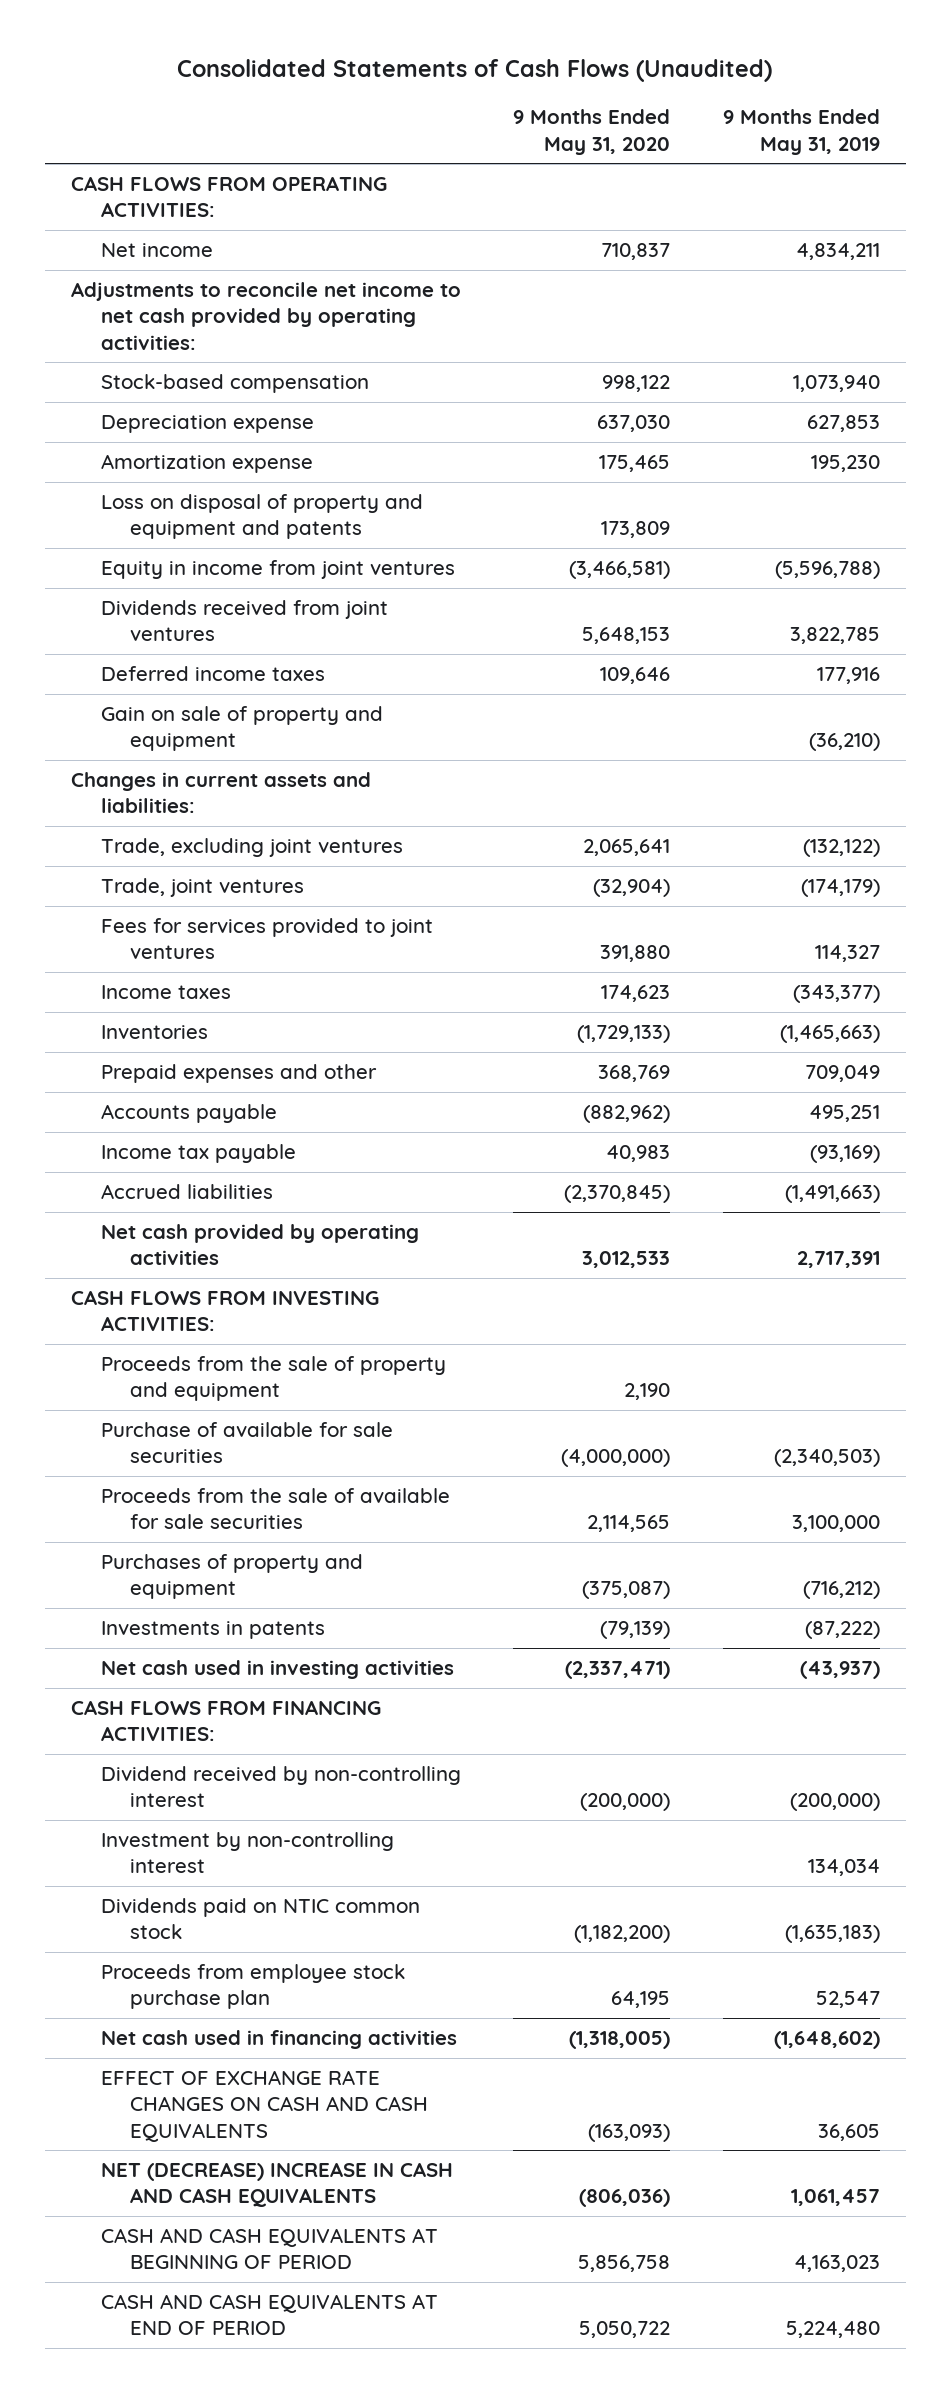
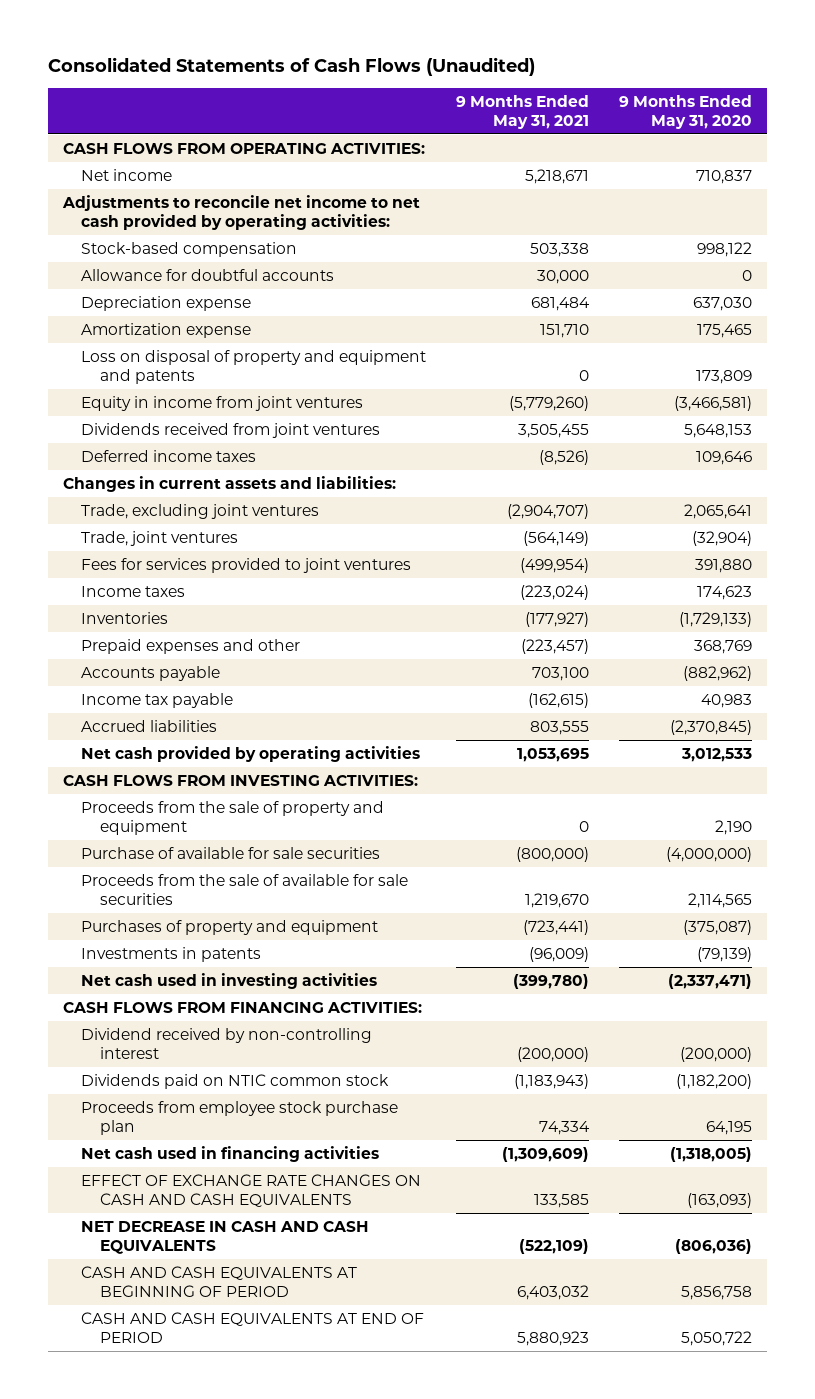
- | 9 Months Ended May 31, 2020 | 9 Months Ended May 31, 2019
+ | 9 Months Ended May 31, 2021 | 9 Months Ended May 31, 2020
+ Allowance for doubtful accounts | 30,000 | 0
- Gain on sale of property and equipment | | (36,210)
- Investment by non-controlling interest | | 134,034
- NET (DECREASE) INCREASE IN CASH AND CASH EQUIVALENTS | (806,036) | 1,061,457
+ NET DECREASE IN CASH AND CASH EQUIVALENTS | (522,109) | (806,036)

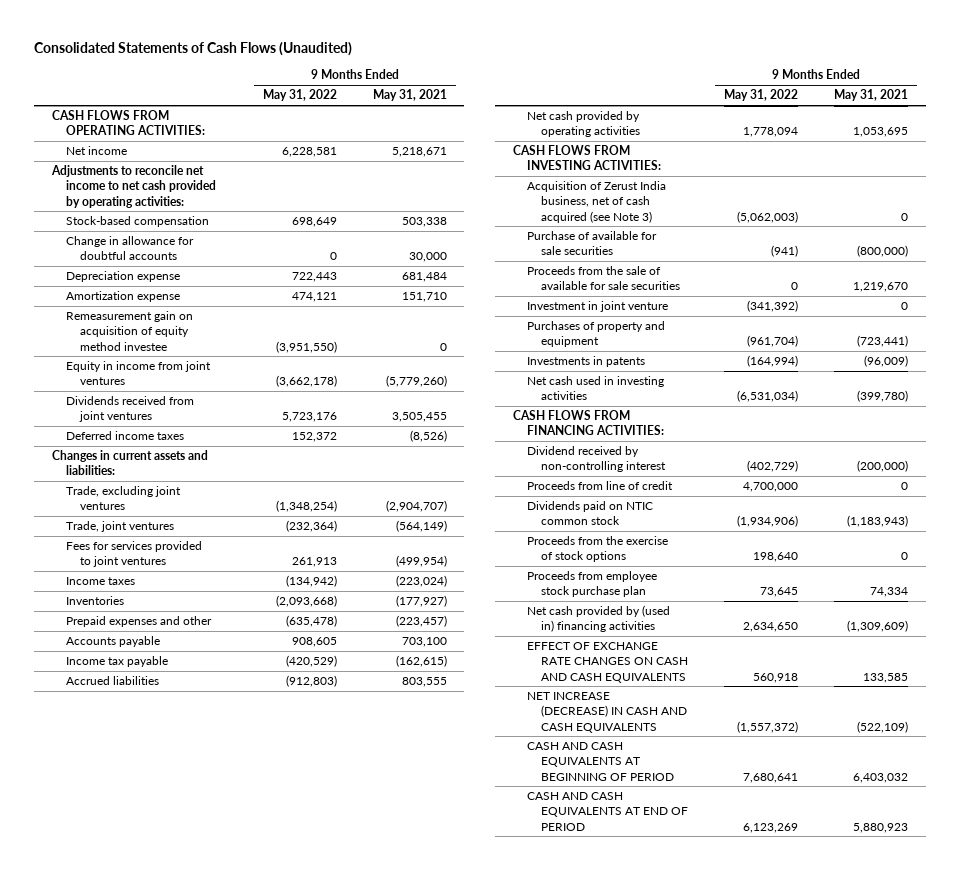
- | 9 Months Ended May 31, 2021 | 9 Months Ended May 31, 2020
+ | 9 Months Ended May 31, 2022 | 9 Months Ended May 31, 2021
- Allowance for doubtful accounts | 30,000 | 0
+ Change in allowance for doubtful accounts | 0 | 30,000
- Loss on disposal of property and equipment and patents | 0 | 173,809
+ Remeasurement gain on acquisition of equity method investee | (3,951,550) | 0
- Proceeds from the sale of property and equipment | 0 | 2,190
+ Acquisition of Zerust India business, net of cash acquired (see Note 3) | (5,062,003) | 0
+ Investment in joint venture | (341,392) | 0
+ Proceeds from line of credit | 4,700,000 | 0
+ Proceeds from the exercise of stock options | 198,640 | 0
- Net cash used in financing activities | (1,309,609) | (1,318,005)
+ Net cash provided by (used in) financing activities | 2,634,650 | (1,309,609)
- NET DECREASE IN CASH AND CASH EQUIVALENTS | (522,109) | (806,036)
+ NET INCREASE (DECREASE) IN CASH AND CASH EQUIVALENTS | (1,557,372) | (522,109)

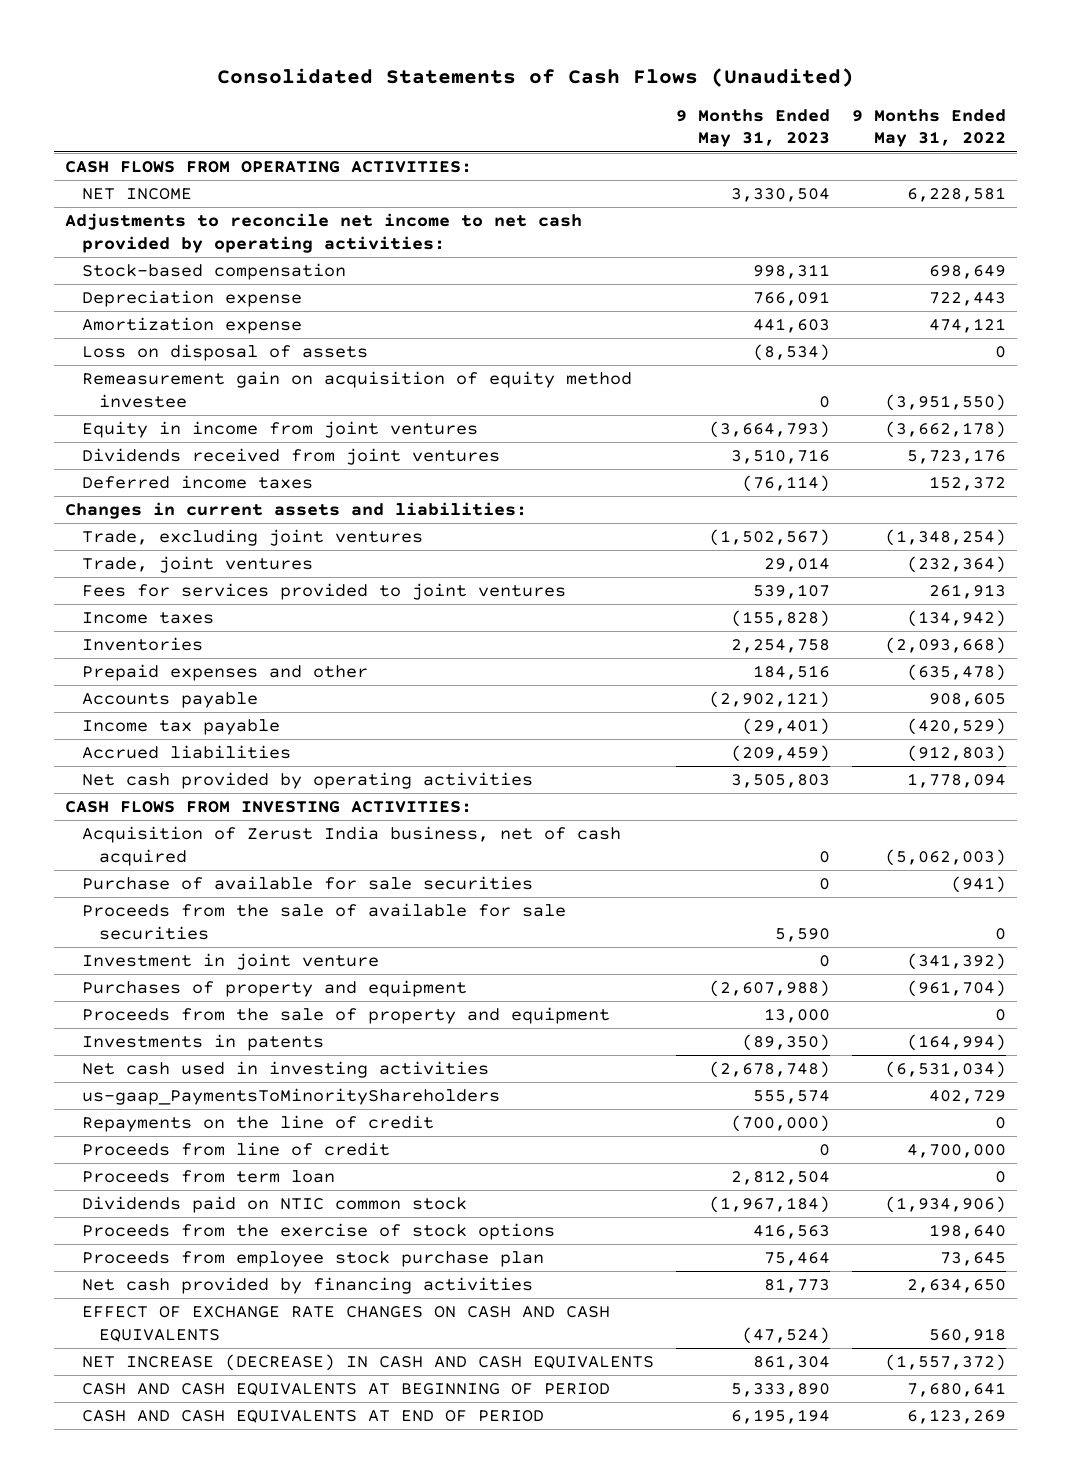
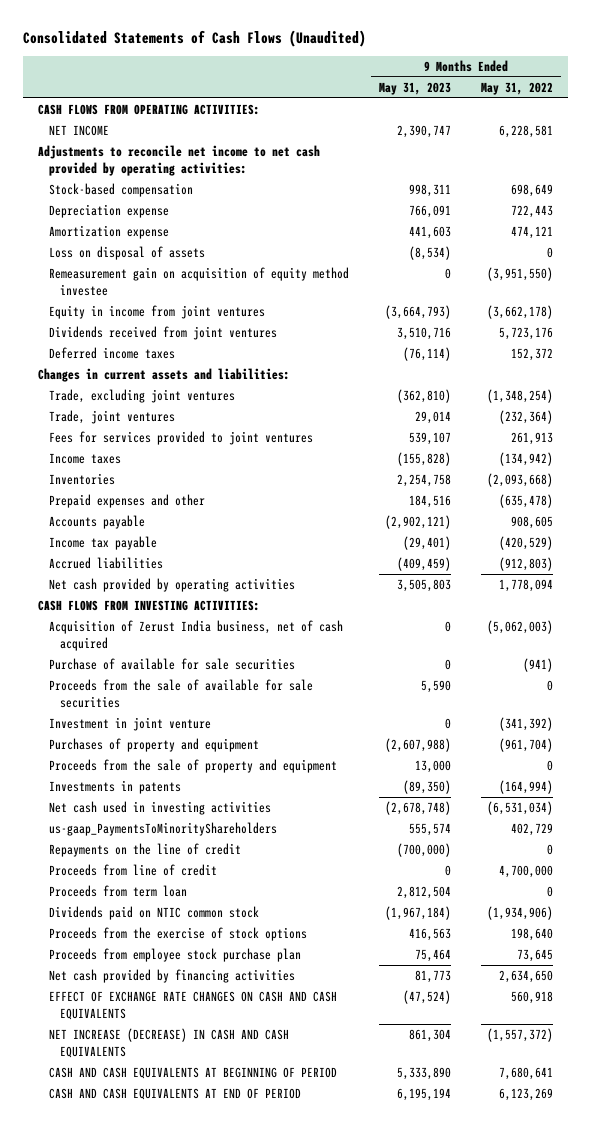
- NET INCOME | 3,330,504 | 6,228,581
+ NET INCOME | 2,390,747 | 6,228,581
- Trade, excluding joint ventures | (1,502,567) | (1,348,254)
+ Trade, excluding joint ventures | (362,810) | (1,348,254)
- Accrued liabilities | (209,459) | (912,803)
+ Accrued liabilities | (409,459) | (912,803)

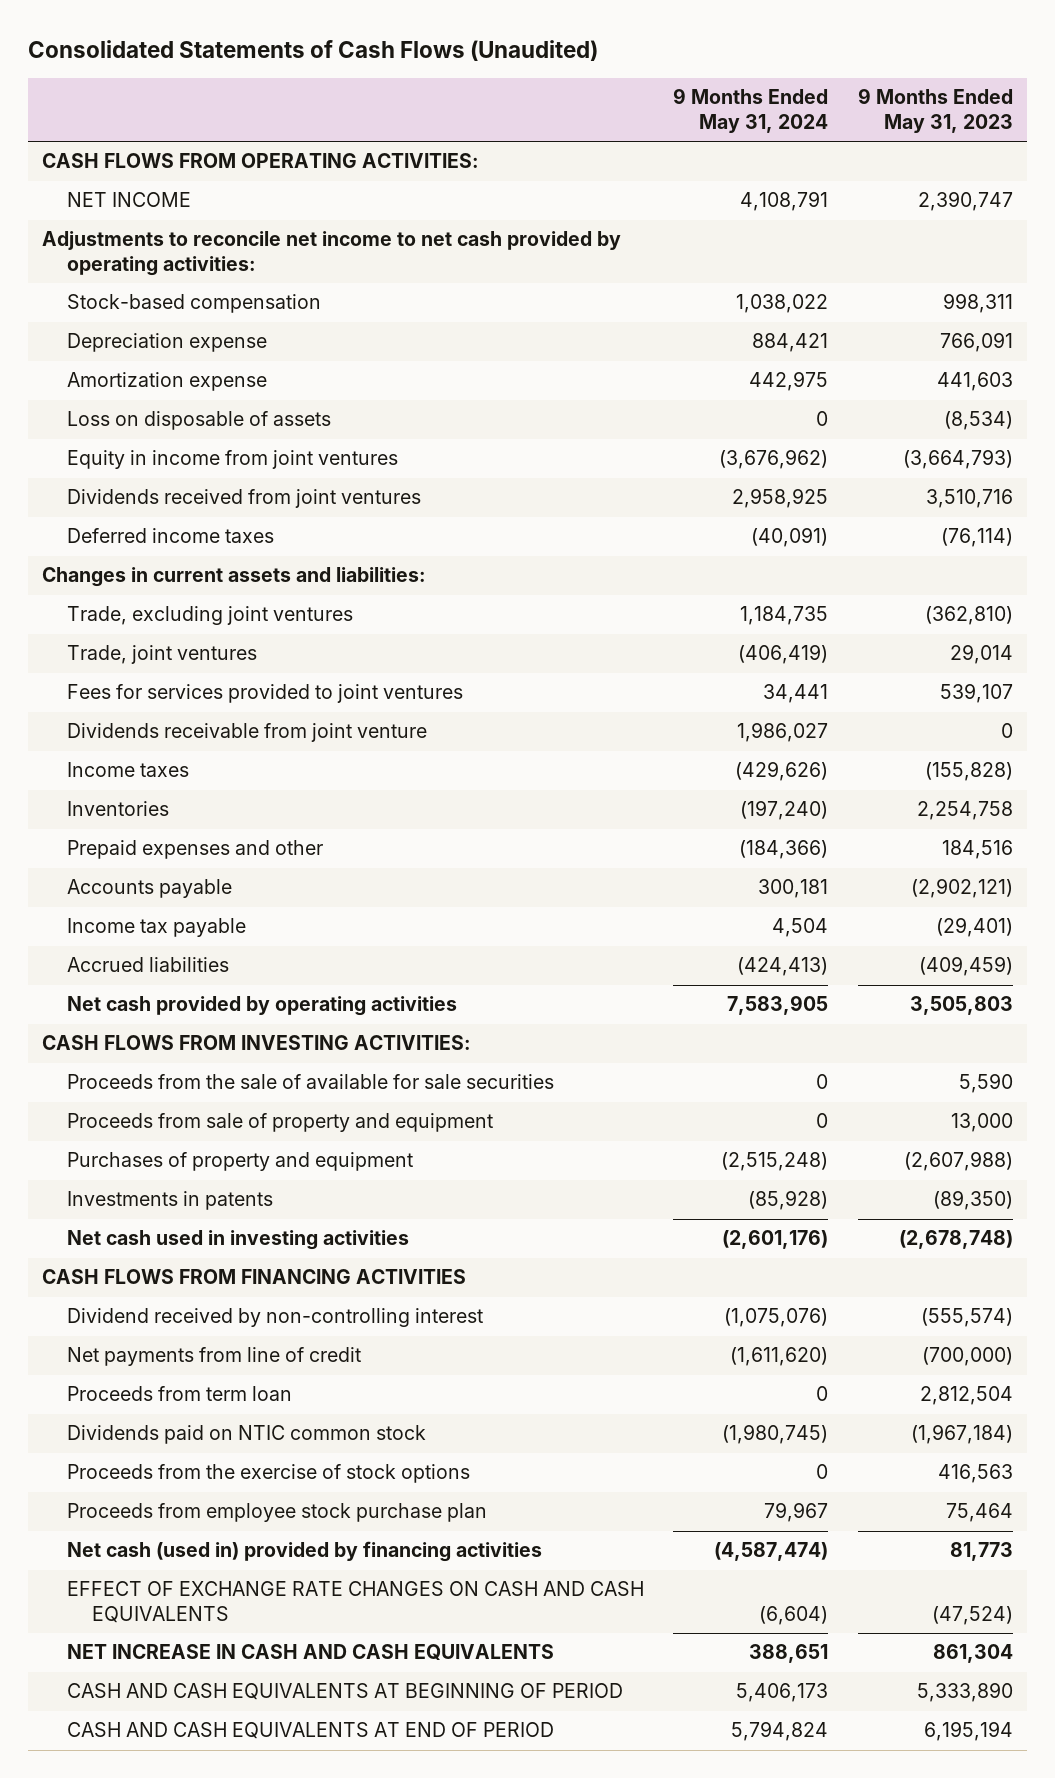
- | 9 Months Ended May 31, 2023 | 9 Months Ended May 31, 2022
+ | 9 Months Ended May 31, 2024 | 9 Months Ended May 31, 2023
- Loss on disposal of assets | (8,534) | 0
- Remeasurement gain on acquisition of equity method investee | 0 | (3,951,550)
+ Loss on disposable of assets | 0 | (8,534)
+ Dividends receivable from joint venture | 1,986,027 | 0
- Acquisition of Zerust India business, net of cash acquired | 0 | (5,062,003)
- Purchase of available for sale securities | 0 | (941)
- Investment in joint venture | 0 | (341,392)
+ Proceeds from sale of property and equipment | 0 | 13,000
- Proceeds from the sale of property and equipment | 13,000 | 0
- us-gaap_PaymentsToMinorityShareholders | 555,574 | 402,729
- Repayments on the line of credit | (700,000) | 0
- Proceeds from line of credit | 0 | 4,700,000
+ CASH FLOWS FROM FINANCING ACTIVITIES
+ Dividend received by non-controlling interest | (1,075,076) | (555,574)
+ Net payments from line of credit | (1,611,620) | (700,000)
- Net cash provided by financing activities | 81,773 | 2,634,650
+ Net cash (used in) provided by financing activities | (4,587,474) | 81,773
- NET INCREASE (DECREASE) IN CASH AND CASH EQUIVALENTS | 861,304 | (1,557,372)
+ NET INCREASE IN CASH AND CASH EQUIVALENTS | 388,651 | 861,304

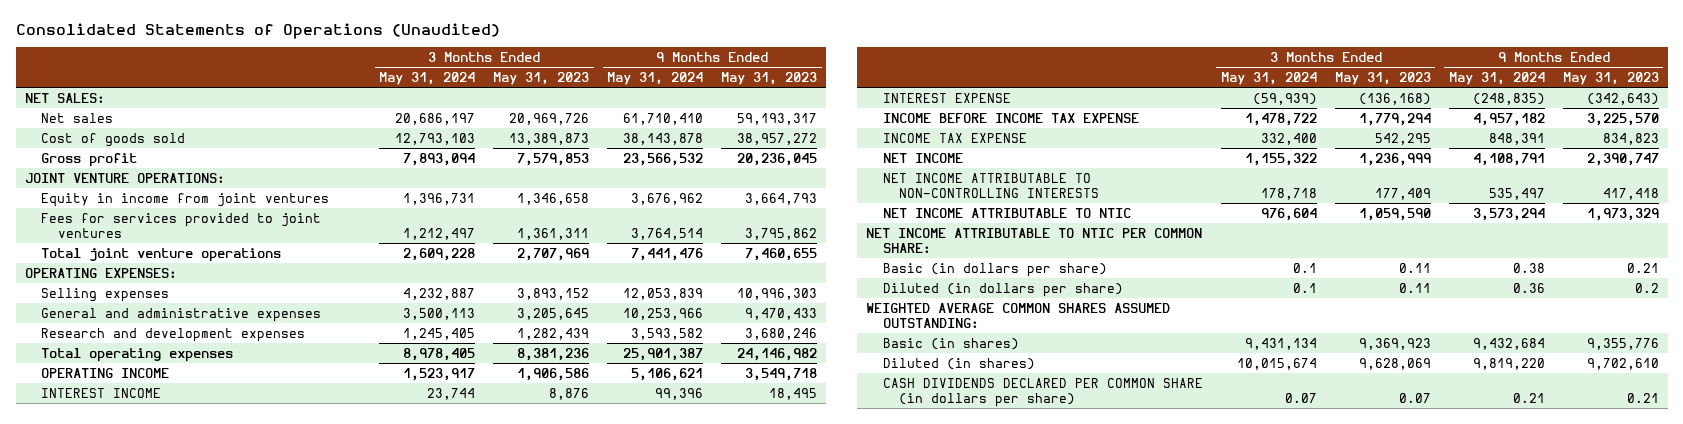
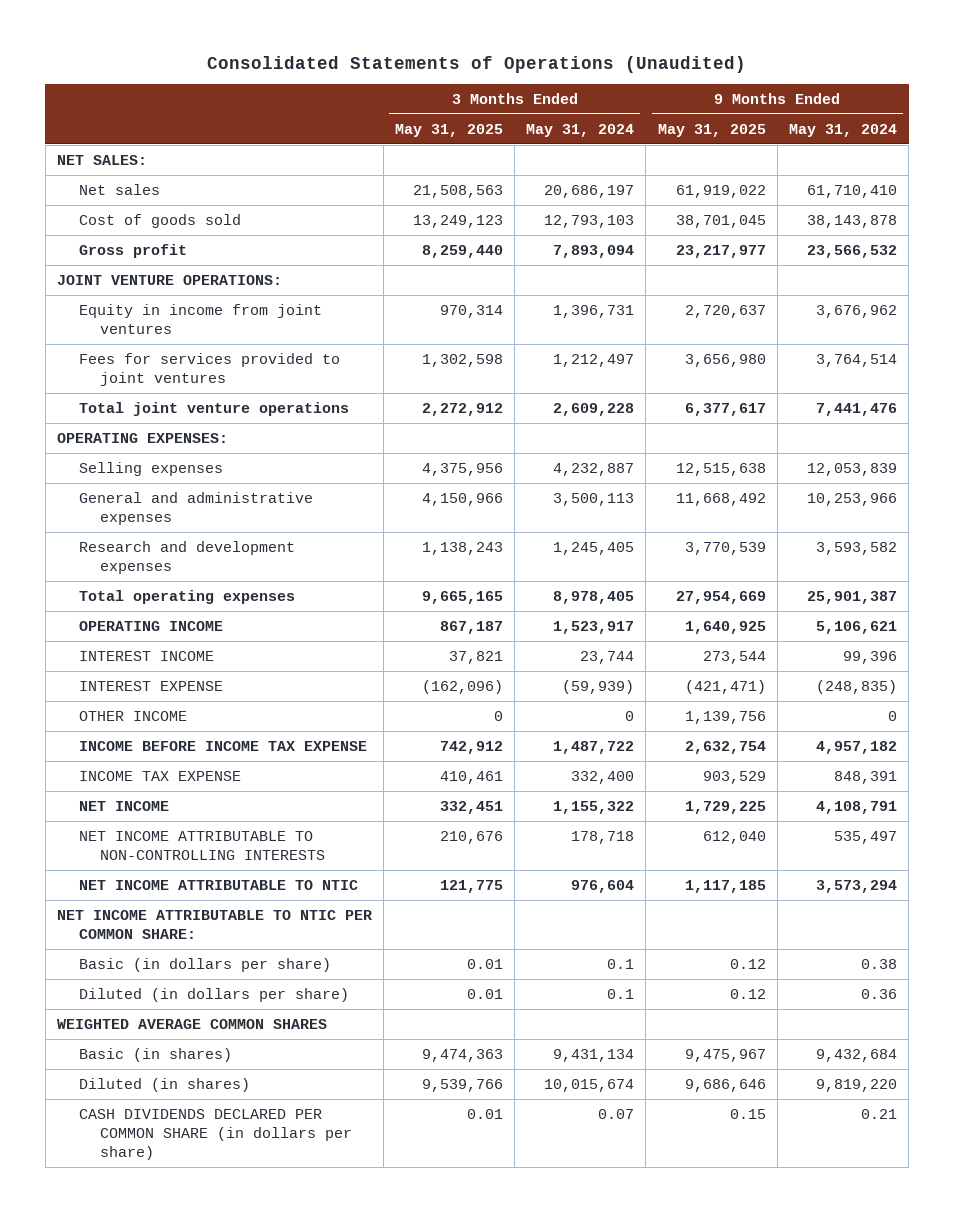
- | 3 Months Ended May 31, 2024 | 3 Months Ended May 31, 2023 | 9 Months Ended May 31, 2024 | 9 Months Ended May 31, 2023
+ | 3 Months Ended May 31, 2025 | 3 Months Ended May 31, 2024 | 9 Months Ended May 31, 2025 | 9 Months Ended May 31, 2024
- INCOME BEFORE INCOME TAX EXPENSE | 1,478,722 | 1,779,294 | 4,957,182 | 3,225,570
+ OTHER INCOME | 0 | 0 | 1,139,756 | 0
+ INCOME BEFORE INCOME TAX EXPENSE | 742,912 | 1,487,722 | 2,632,754 | 4,957,182
- WEIGHTED AVERAGE COMMON SHARES ASSUMED OUTSTANDING:
+ WEIGHTED AVERAGE COMMON SHARES

